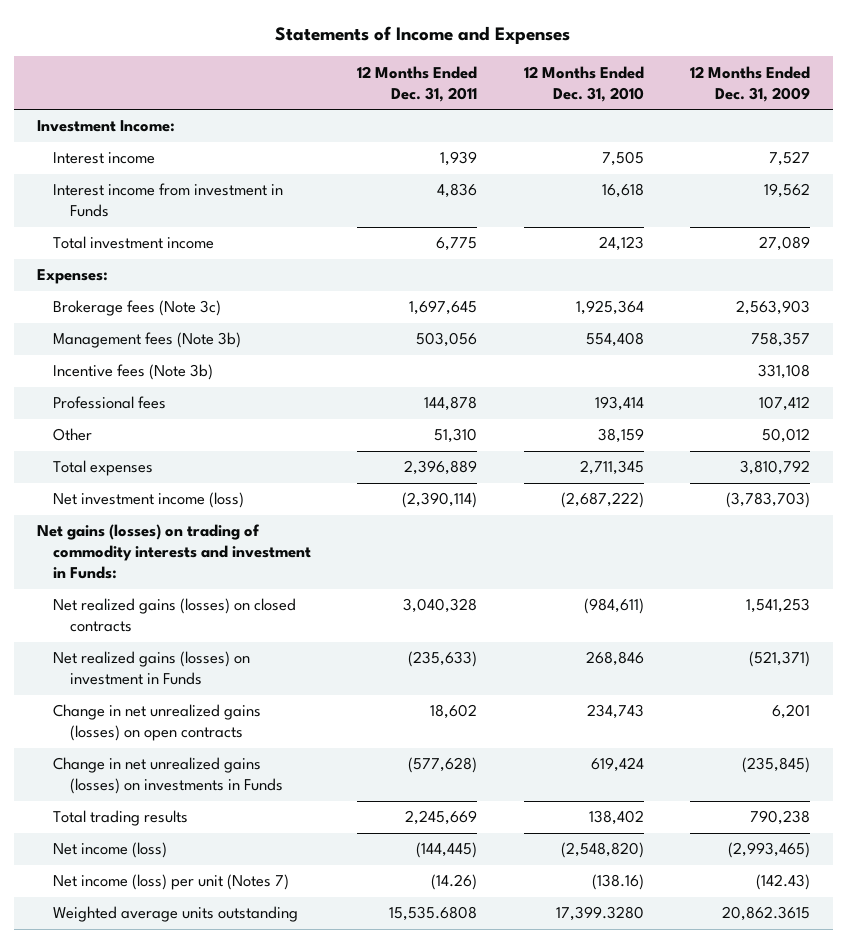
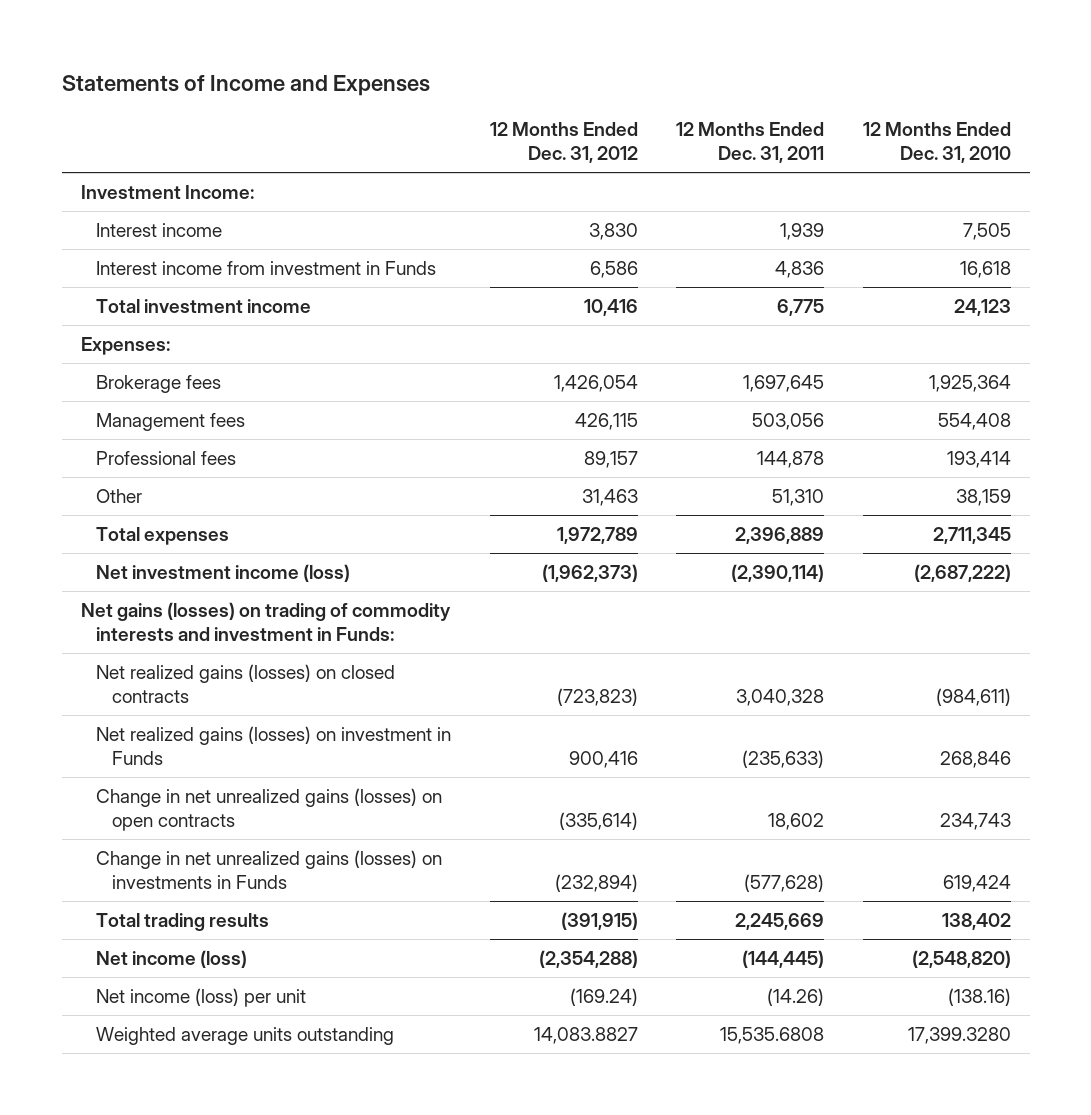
- | 12 Months Ended Dec. 31, 2011 | 12 Months Ended Dec. 31, 2010 | 12 Months Ended Dec. 31, 2009
+ | 12 Months Ended Dec. 31, 2012 | 12 Months Ended Dec. 31, 2011 | 12 Months Ended Dec. 31, 2010
- Brokerage fees (Note 3c) | 1,697,645 | 1,925,364 | 2,563,903
- Management fees (Note 3b) | 503,056 | 554,408 | 758,357
- Incentive fees (Note 3b) | | | 331,108
+ Brokerage fees | 1,426,054 | 1,697,645 | 1,925,364
+ Management fees | 426,115 | 503,056 | 554,408
- Net income (loss) per unit (Notes 7) | (14.26) | (138.16) | (142.43)
+ Net income (loss) per unit | (169.24) | (14.26) | (138.16)

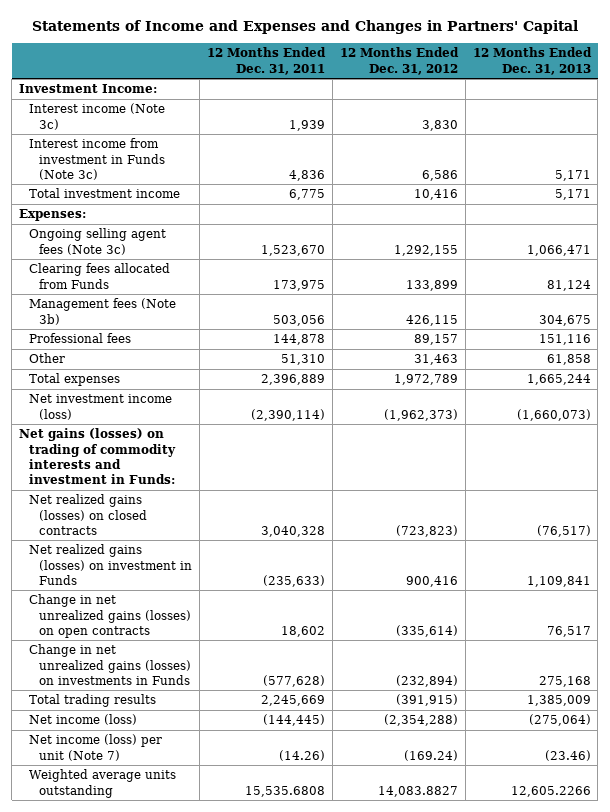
- Statements of Income and Expenses
+ Statements of Income and Expenses and Changes in Partners' Capital
- | 12 Months Ended Dec. 31, 2012 | 12 Months Ended Dec. 31, 2011 | 12 Months Ended Dec. 31, 2010
+ | 12 Months Ended Dec. 31, 2011 | 12 Months Ended Dec. 31, 2012 | 12 Months Ended Dec. 31, 2013
- Interest income | 3,830 | 1,939 | 7,505
- Interest income from investment in Funds | 6,586 | 4,836 | 16,618
+ Interest income (Note 3c) | 1,939 | 3,830 |
+ Interest income from investment in Funds (Note 3c) | 4,836 | 6,586 | 5,171
- Brokerage fees | 1,426,054 | 1,697,645 | 1,925,364
- Management fees | 426,115 | 503,056 | 554,408
+ Ongoing selling agent fees (Note 3c) | 1,523,670 | 1,292,155 | 1,066,471
+ Clearing fees allocated from Funds | 173,975 | 133,899 | 81,124
+ Management fees (Note 3b) | 503,056 | 426,115 | 304,675
- Net income (loss) per unit | (169.24) | (14.26) | (138.16)
+ Net income (loss) per unit (Note 7) | (14.26) | (169.24) | (23.46)

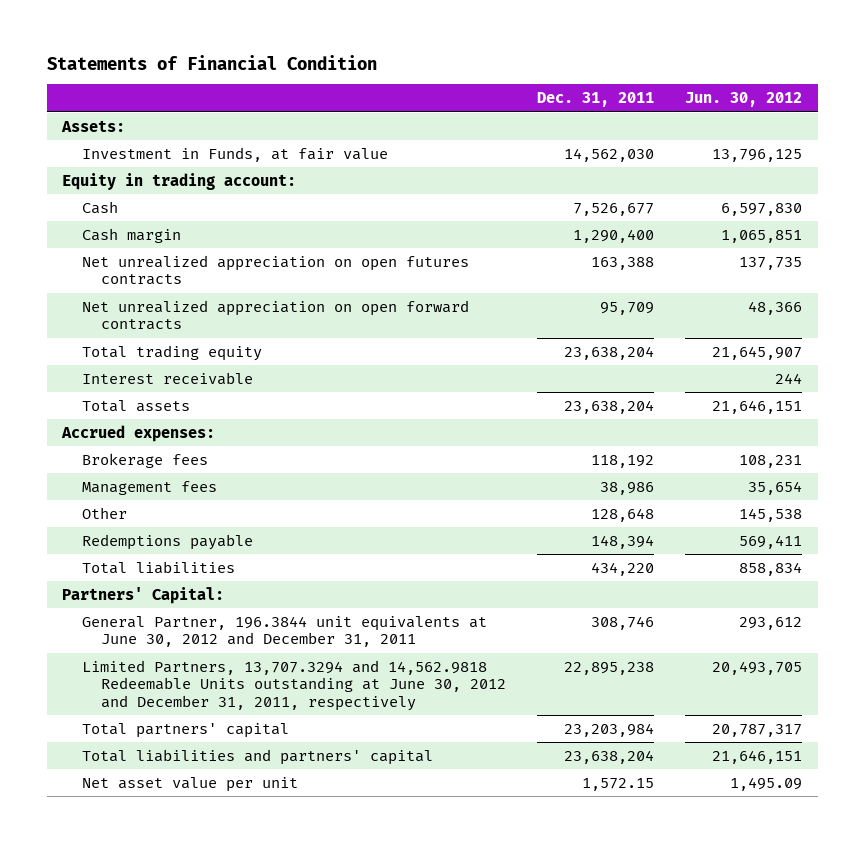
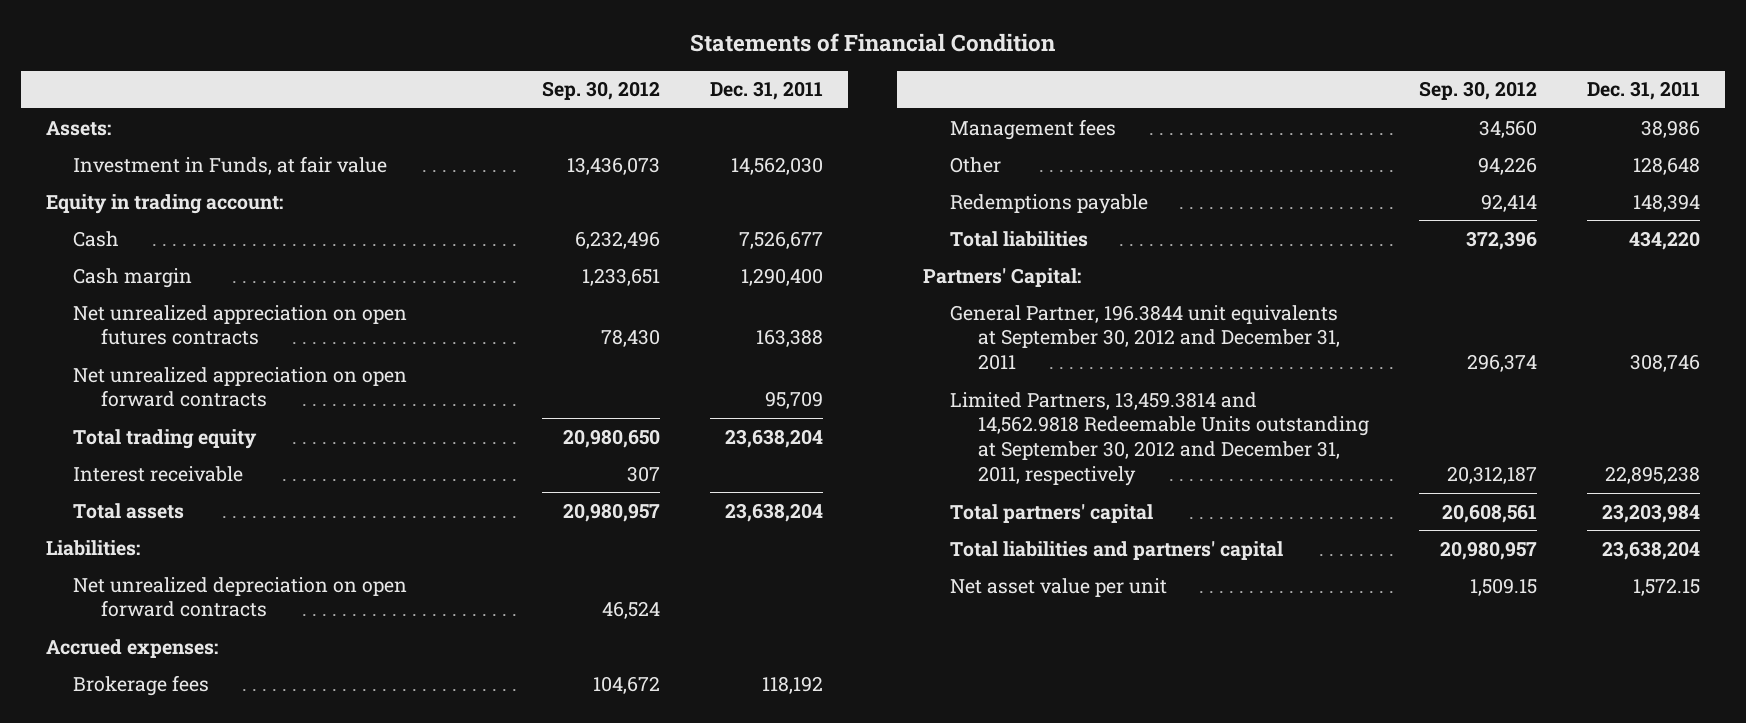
- | Dec. 31, 2011 | Jun. 30, 2012
+ | Sep. 30, 2012 | Dec. 31, 2011
+ Liabilities:
+ Net unrealized depreciation on open forward contracts | 46,524 |
- General Partner, 196.3844 unit equivalents at June 30, 2012 and December 31, 2011 | 308,746 | 293,612
- Limited Partners, 13,707.3294 and 14,562.9818 Redeemable Units outstanding at June 30, 2012 and December 31, 2011, respectively | 22,895,238 | 20,493,705
+ General Partner, 196.3844 unit equivalents at September 30, 2012 and December 31, 2011 | 296,374 | 308,746
+ Limited Partners, 13,459.3814 and 14,562.9818 Redeemable Units outstanding at September 30, 2012 and December 31, 2011, respectively | 20,312,187 | 22,895,238

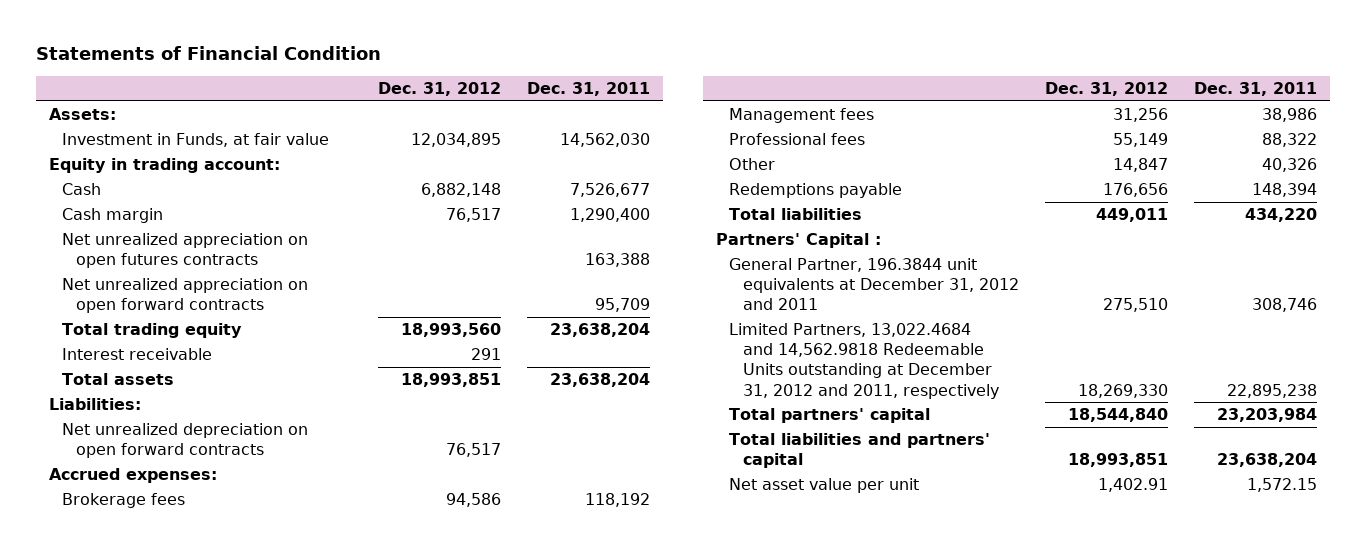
- | Sep. 30, 2012 | Dec. 31, 2011
+ | Dec. 31, 2012 | Dec. 31, 2011
- Other | 94,226 | 128,648
+ Professional fees | 55,149 | 88,322
+ Other | 14,847 | 40,326
- Partners' Capital:
- General Partner, 196.3844 unit equivalents at September 30, 2012 and December 31, 2011 | 296,374 | 308,746
- Limited Partners, 13,459.3814 and 14,562.9818 Redeemable Units outstanding at September 30, 2012 and December 31, 2011, respectively | 20,312,187 | 22,895,238
+ Partners' Capital :
+ General Partner, 196.3844 unit equivalents at December 31, 2012 and 2011 | 275,510 | 308,746
+ Limited Partners, 13,022.4684 and 14,562.9818 Redeemable Units outstanding at December 31, 2012 and 2011, respectively | 18,269,330 | 22,895,238

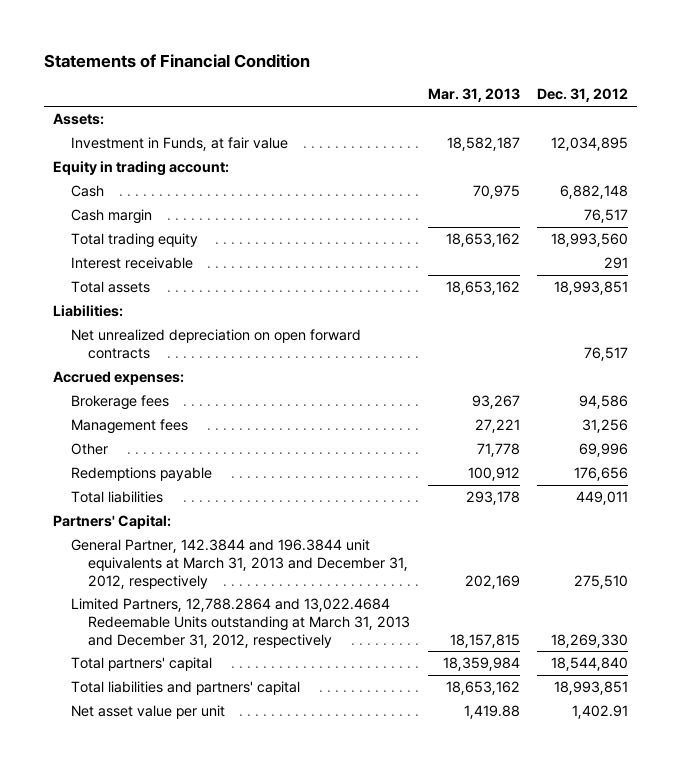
- | Dec. 31, 2012 | Dec. 31, 2011
+ | Mar. 31, 2013 | Dec. 31, 2012
- Net unrealized appreciation on open futures contracts | | 163,388
- Net unrealized appreciation on open forward contracts | | 95,709
- Professional fees | 55,149 | 88,322
- Other | 14,847 | 40,326
+ Other | 71,778 | 69,996
- Partners' Capital :
- General Partner, 196.3844 unit equivalents at December 31, 2012 and 2011 | 275,510 | 308,746
- Limited Partners, 13,022.4684 and 14,562.9818 Redeemable Units outstanding at December 31, 2012 and 2011, respectively | 18,269,330 | 22,895,238
+ Partners' Capital:
+ General Partner, 142.3844 and 196.3844 unit equivalents at March 31, 2013 and December 31, 2012, respectively | 202,169 | 275,510
+ Limited Partners, 12,788.2864 and 13,022.4684 Redeemable Units outstanding at March 31, 2013 and December 31, 2012, respectively | 18,157,815 | 18,269,330

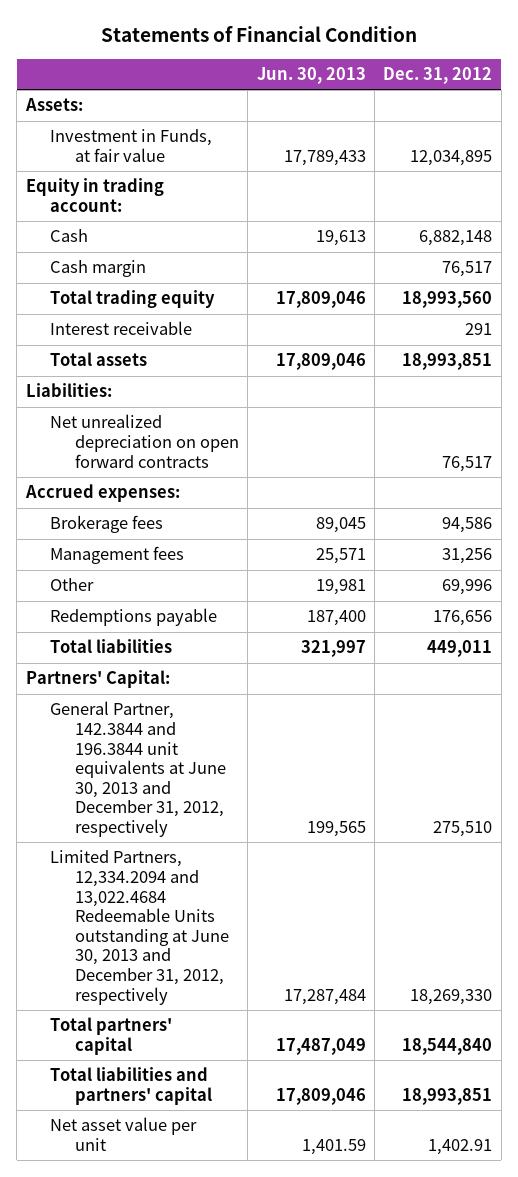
- | Mar. 31, 2013 | Dec. 31, 2012
+ | Jun. 30, 2013 | Dec. 31, 2012
- General Partner, 142.3844 and 196.3844 unit equivalents at March 31, 2013 and December 31, 2012, respectively | 202,169 | 275,510
- Limited Partners, 12,788.2864 and 13,022.4684 Redeemable Units outstanding at March 31, 2013 and December 31, 2012, respectively | 18,157,815 | 18,269,330
+ General Partner, 142.3844 and 196.3844 unit equivalents at June 30, 2013 and December 31, 2012, respectively | 199,565 | 275,510
+ Limited Partners, 12,334.2094 and 13,022.4684 Redeemable Units outstanding at June 30, 2013 and December 31, 2012, respectively | 17,287,484 | 18,269,330

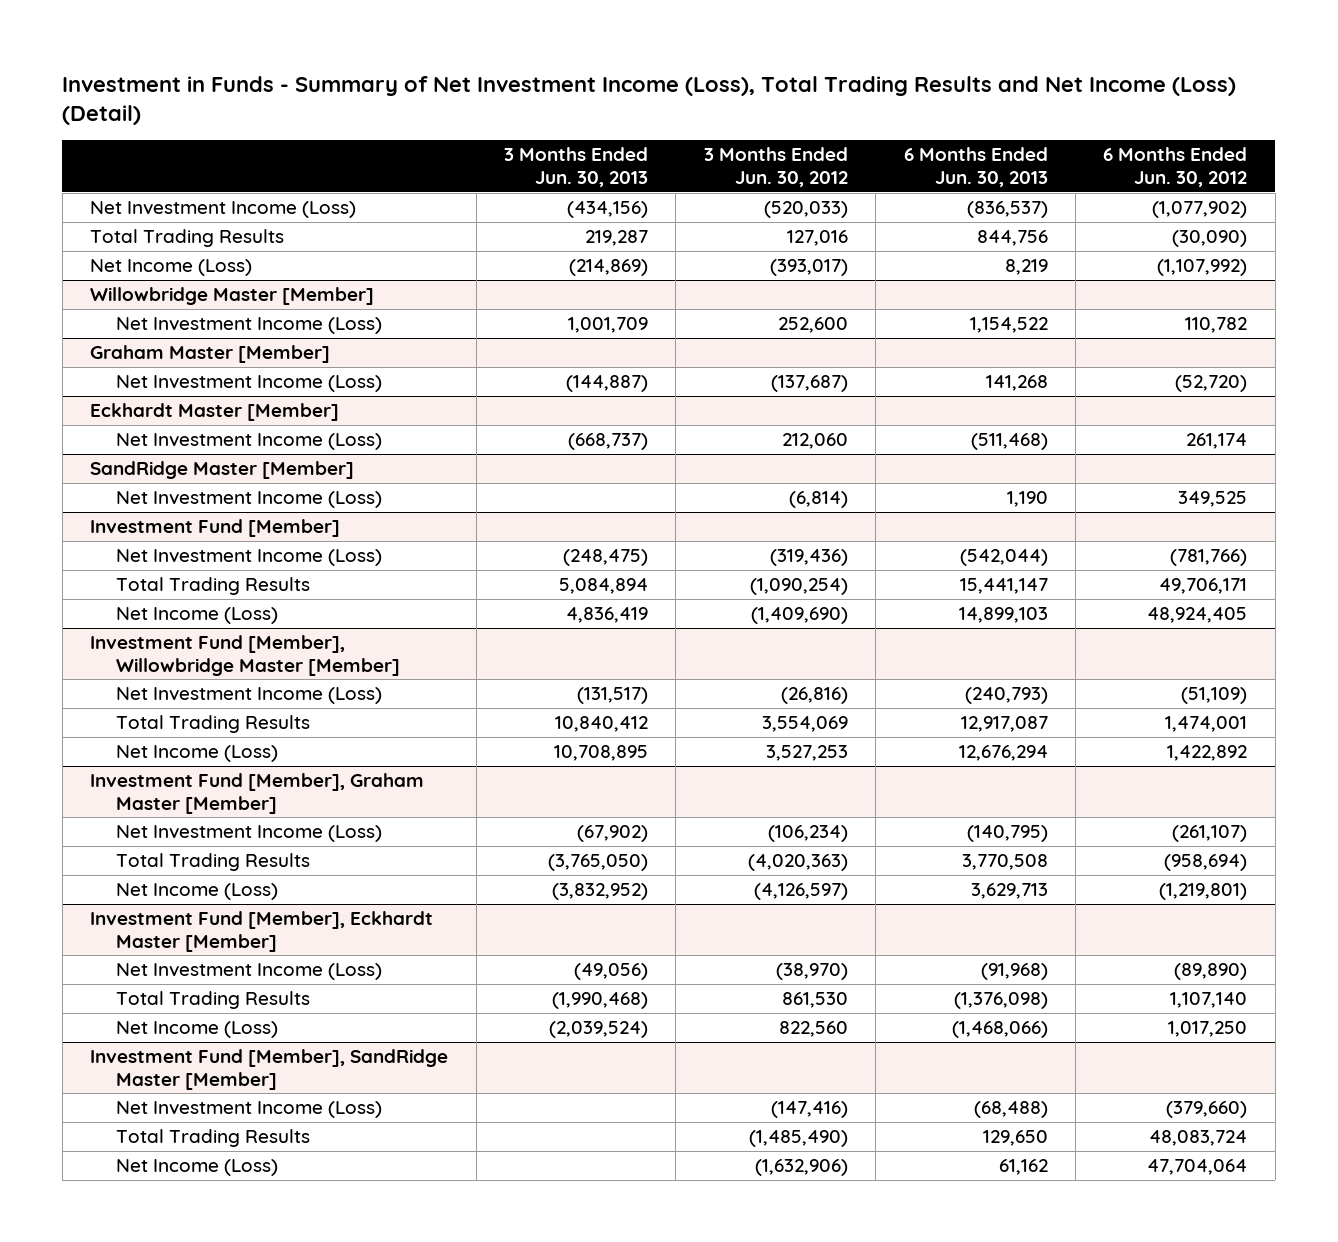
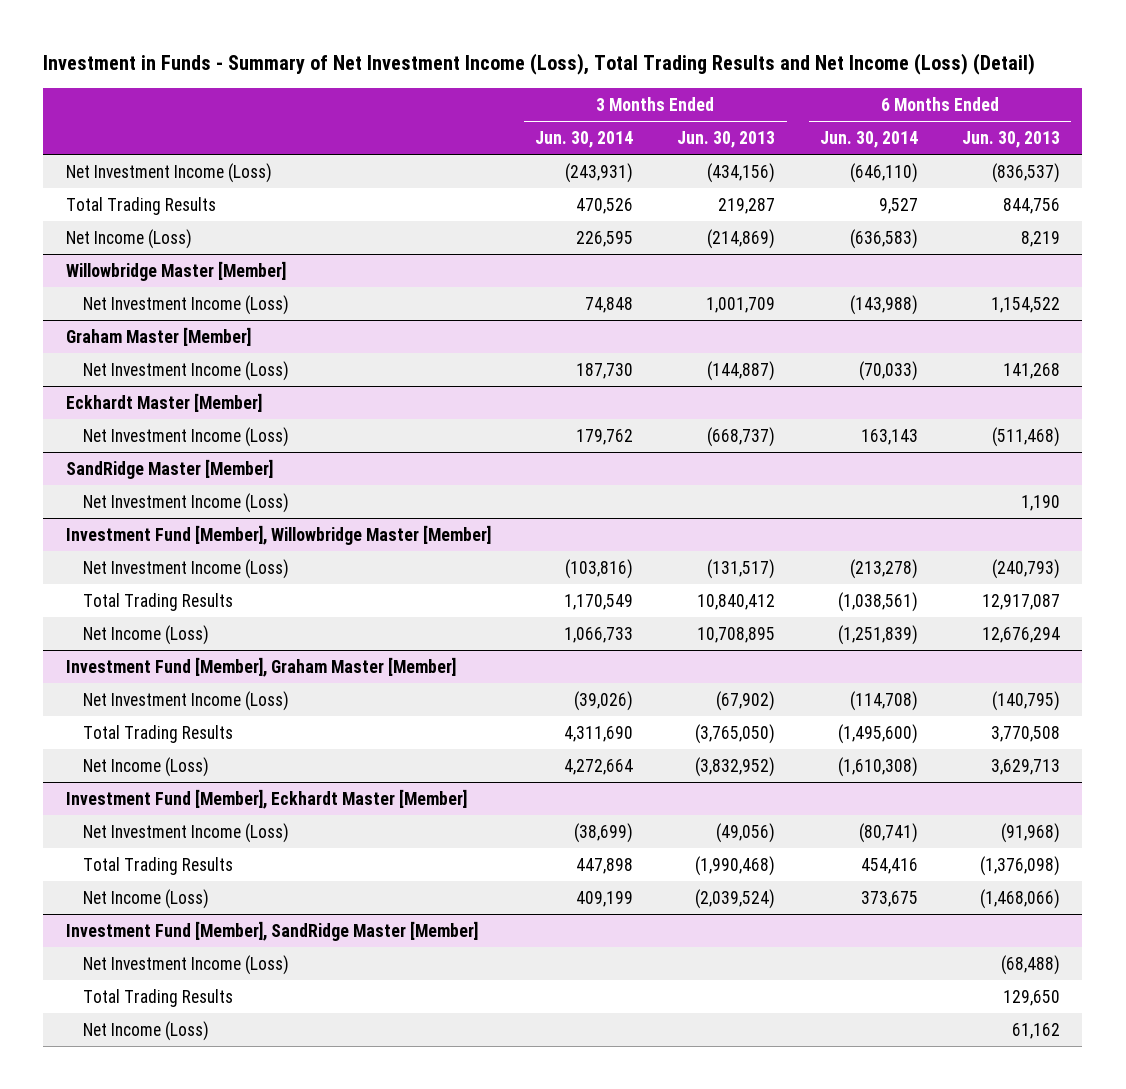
- | 3 Months Ended Jun. 30, 2013 | 3 Months Ended Jun. 30, 2012 | 6 Months Ended Jun. 30, 2013 | 6 Months Ended Jun. 30, 2012
+ | 3 Months Ended Jun. 30, 2014 | 3 Months Ended Jun. 30, 2013 | 6 Months Ended Jun. 30, 2014 | 6 Months Ended Jun. 30, 2013
- Investment Fund [Member]
- Net Investment Income (Loss) | (248,475) | (319,436) | (542,044) | (781,766)
- Total Trading Results | 5,084,894 | (1,090,254) | 15,441,147 | 49,706,171
- Net Income (Loss) | 4,836,419 | (1,409,690) | 14,899,103 | 48,924,405

